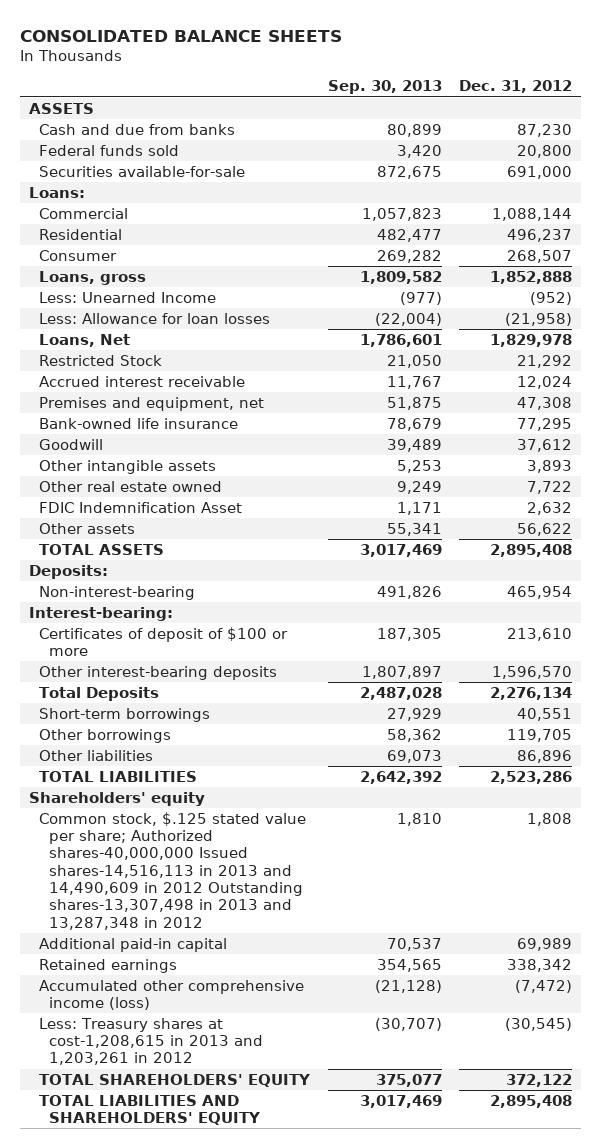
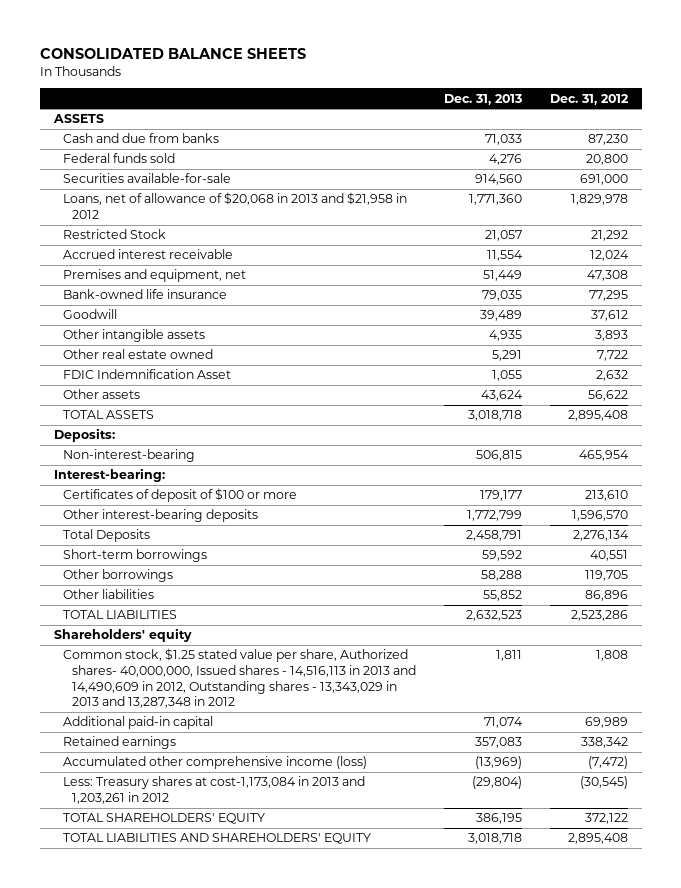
- | Sep. 30, 2013 | Dec. 31, 2012
+ | Dec. 31, 2013 | Dec. 31, 2012
- Loans:
- Commercial | 1,057,823 | 1,088,144
- Residential | 482,477 | 496,237
- Consumer | 269,282 | 268,507
- Loans, gross | 1,809,582 | 1,852,888
- Less: Unearned Income | (977) | (952)
- Less: Allowance for loan losses | (22,004) | (21,958)
- Loans, Net | 1,786,601 | 1,829,978
+ Loans, net of allowance of $20,068 in 2013 and $21,958 in 2012 | 1,771,360 | 1,829,978
- Common stock, $.125 stated value per share; Authorized shares-40,000,000 Issued shares-14,516,113 in 2013 and 14,490,609 in 2012 Outstanding shares-13,307,498 in 2013 and 13,287,348 in 2012 | 1,810 | 1,808
+ Common stock, $1.25 stated value per share, Authorized shares- 40,000,000, Issued shares - 14,516,113 in 2013 and 14,490,609 in 2012, Outstanding shares - 13,343,029 in 2013 and 13,287,348 in 2012 | 1,811 | 1,808
- Less: Treasury shares at cost-1,208,615 in 2013 and 1,203,261 in 2012 | (30,707) | (30,545)
+ Less: Treasury shares at cost-1,173,084 in 2013 and 1,203,261 in 2012 | (29,804) | (30,545)

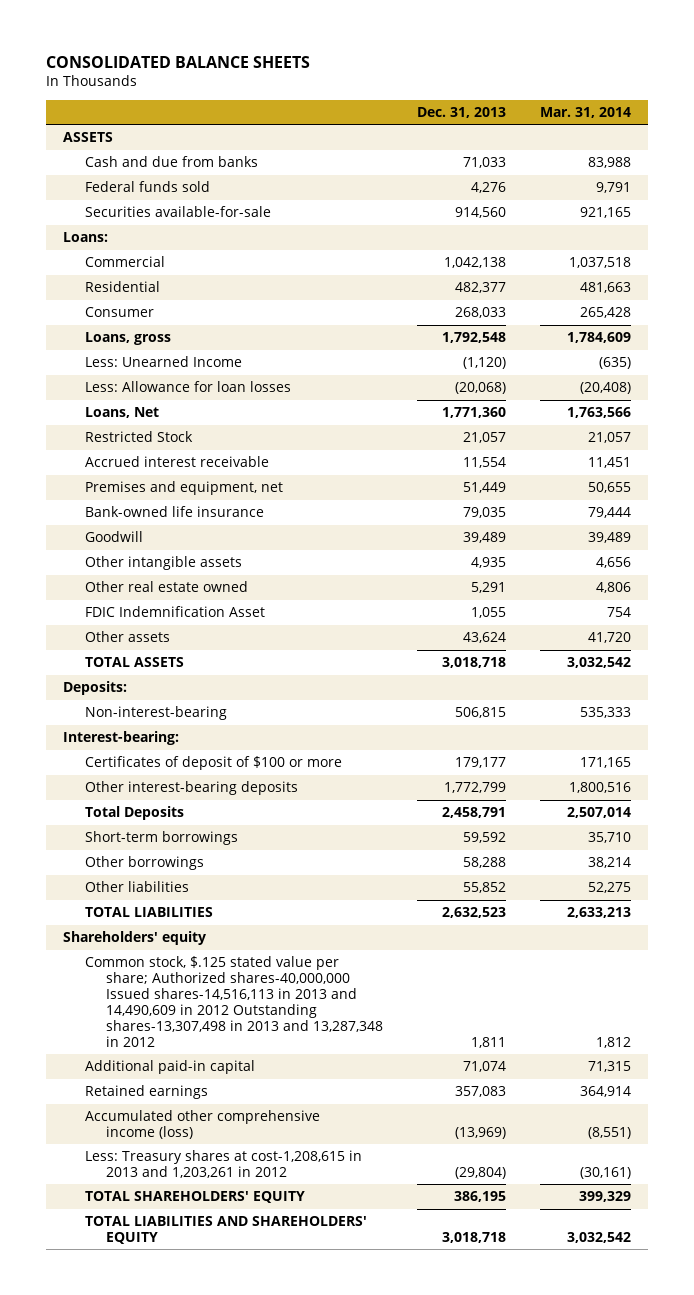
- | Dec. 31, 2013 | Dec. 31, 2012
+ | Dec. 31, 2013 | Mar. 31, 2014
- Loans, net of allowance of $20,068 in 2013 and $21,958 in 2012 | 1,771,360 | 1,829,978
+ Loans:
+ Commercial | 1,042,138 | 1,037,518
+ Residential | 482,377 | 481,663
+ Consumer | 268,033 | 265,428
+ Loans, gross | 1,792,548 | 1,784,609
+ Less: Unearned Income | (1,120) | (635)
+ Less: Allowance for loan losses | (20,068) | (20,408)
+ Loans, Net | 1,771,360 | 1,763,566
- Common stock, $1.25 stated value per share, Authorized shares- 40,000,000, Issued shares - 14,516,113 in 2013 and 14,490,609 in 2012, Outstanding shares - 13,343,029 in 2013 and 13,287,348 in 2012 | 1,811 | 1,808
+ Common stock, $.125 stated value per share; Authorized shares-40,000,000 Issued shares-14,516,113 in 2013 and 14,490,609 in 2012 Outstanding shares-13,307,498 in 2013 and 13,287,348 in 2012 | 1,811 | 1,812
- Less: Treasury shares at cost-1,173,084 in 2013 and 1,203,261 in 2012 | (29,804) | (30,545)
+ Less: Treasury shares at cost-1,208,615 in 2013 and 1,203,261 in 2012 | (29,804) | (30,161)

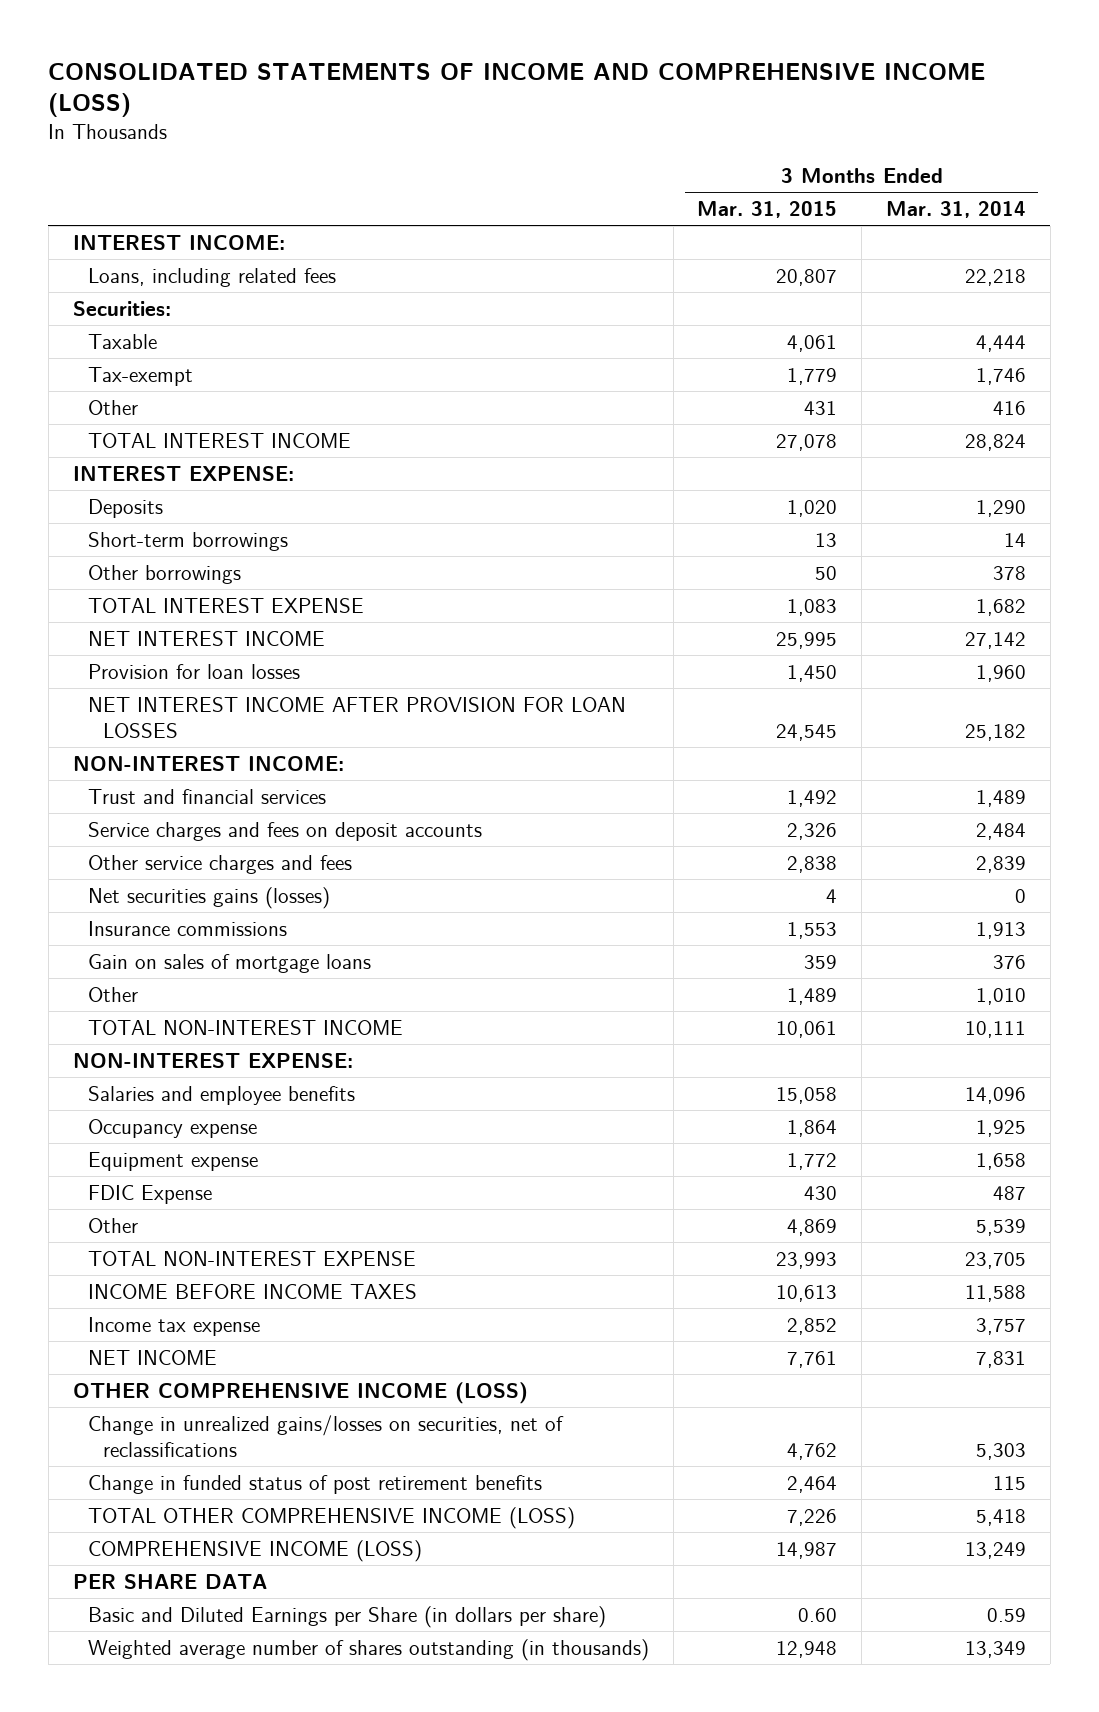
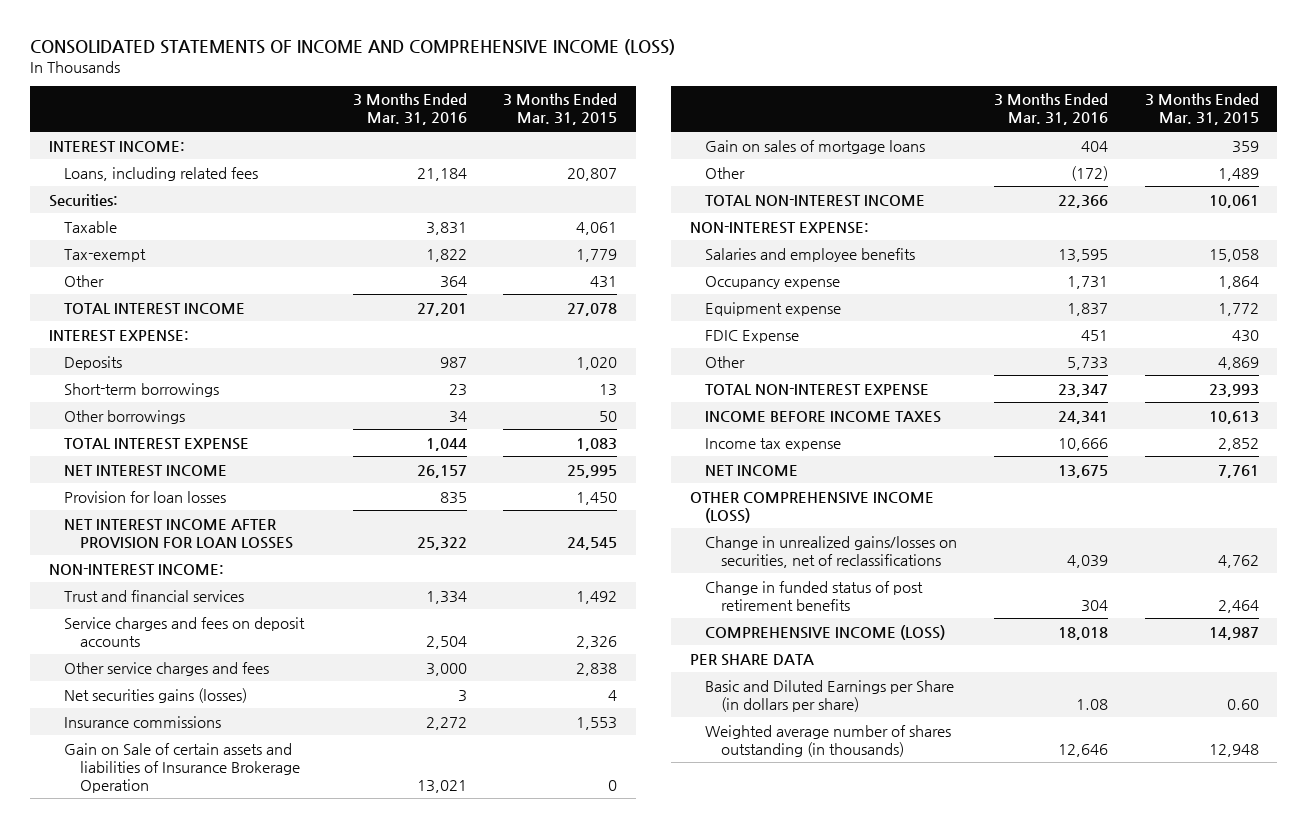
- | 3 Months Ended Mar. 31, 2015 | 3 Months Ended Mar. 31, 2014
+ | 3 Months Ended Mar. 31, 2016 | 3 Months Ended Mar. 31, 2015
+ Gain on Sale of certain assets and liabilities of Insurance Brokerage Operation | 13,021 | 0
- TOTAL OTHER COMPREHENSIVE INCOME (LOSS) | 7,226 | 5,418

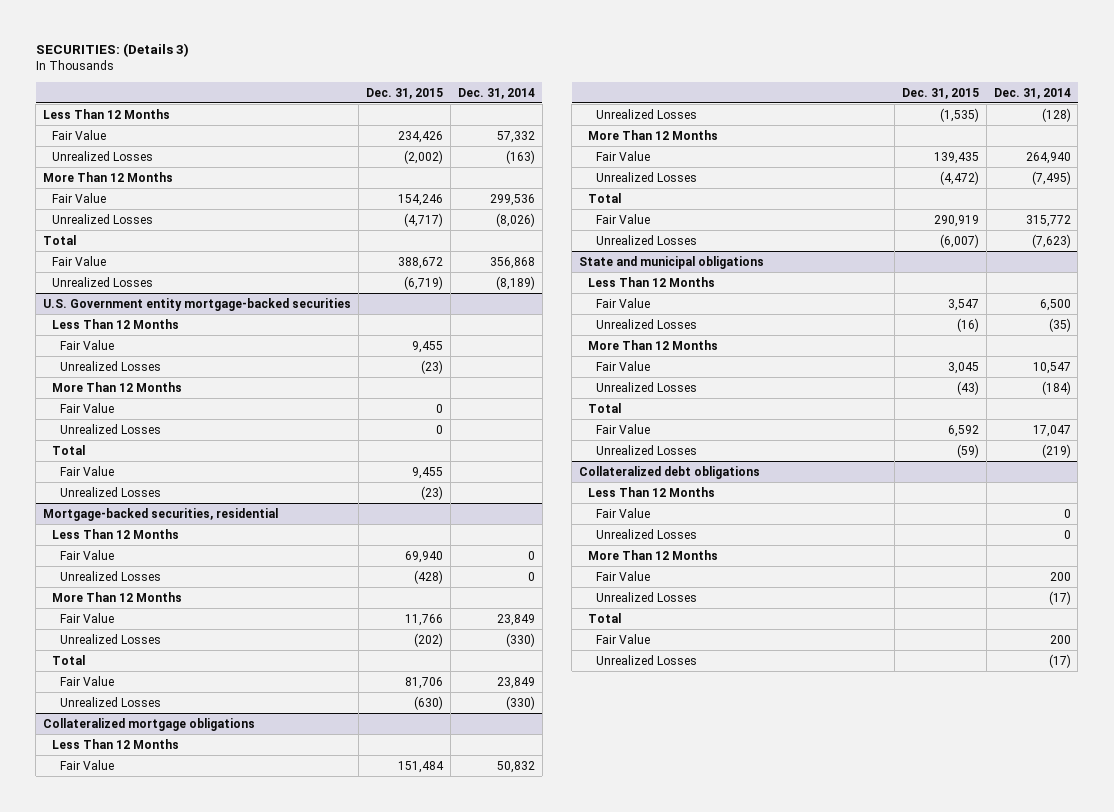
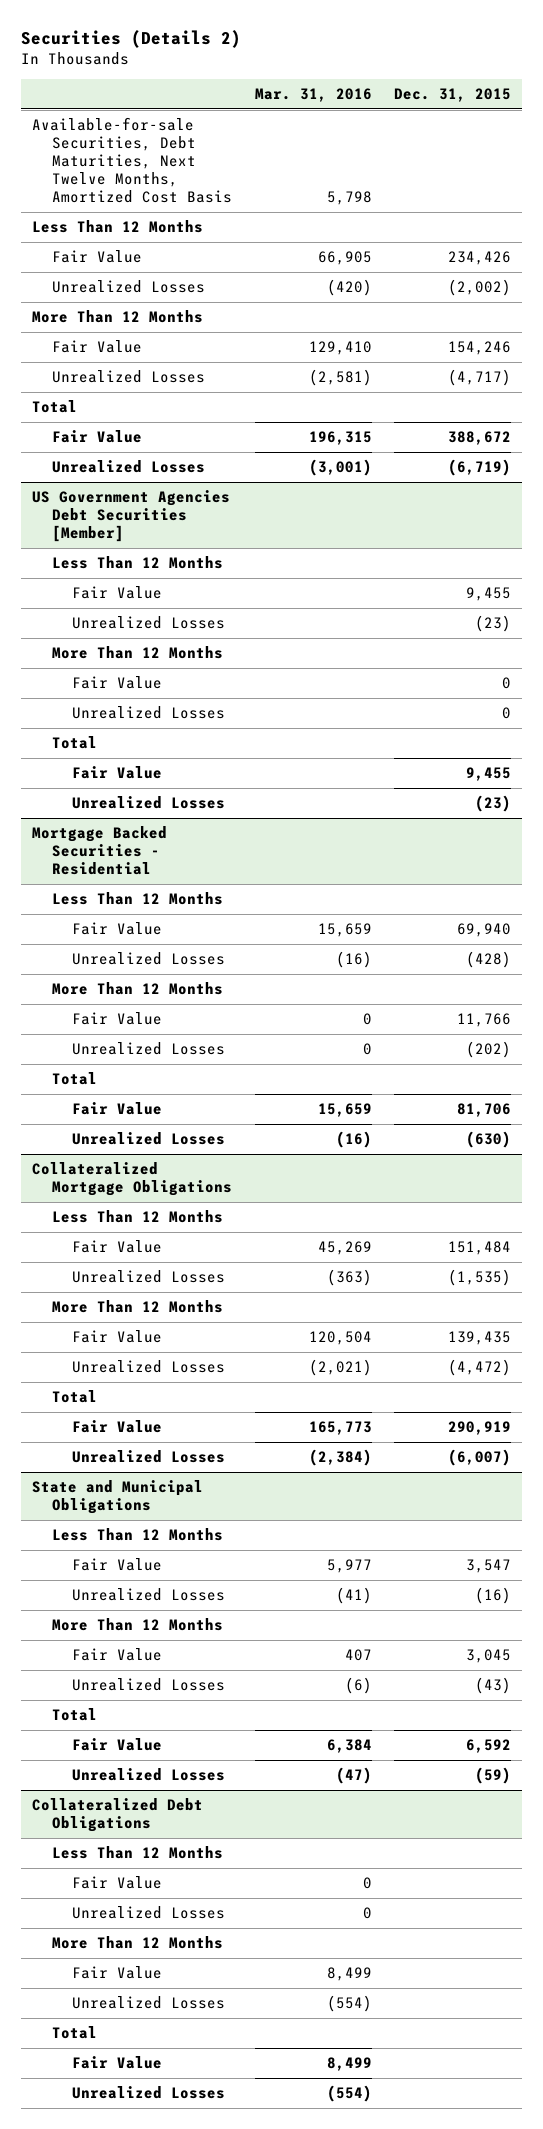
- SECURITIES: (Details 3)
+ Securities (Details 2)
- | Dec. 31, 2015 | Dec. 31, 2014
+ | Mar. 31, 2016 | Dec. 31, 2015
+ Available-for-sale Securities, Debt Maturities, Next Twelve Months, Amortized Cost Basis | 5,798 |
- U.S. Government entity mortgage-backed securities
+ US Government Agencies Debt Securities [Member]
- Mortgage-backed securities, residential
+ Mortgage Backed Securities - Residential
- Collateralized mortgage obligations
+ Collateralized Mortgage Obligations
- State and municipal obligations
+ State and Municipal Obligations
- Collateralized debt obligations
+ Collateralized Debt Obligations

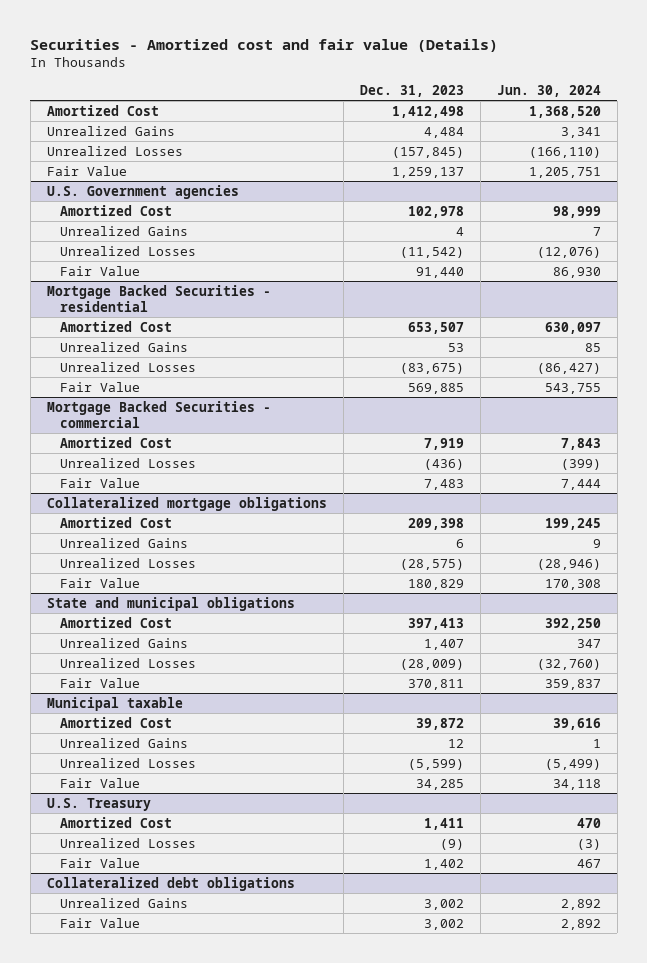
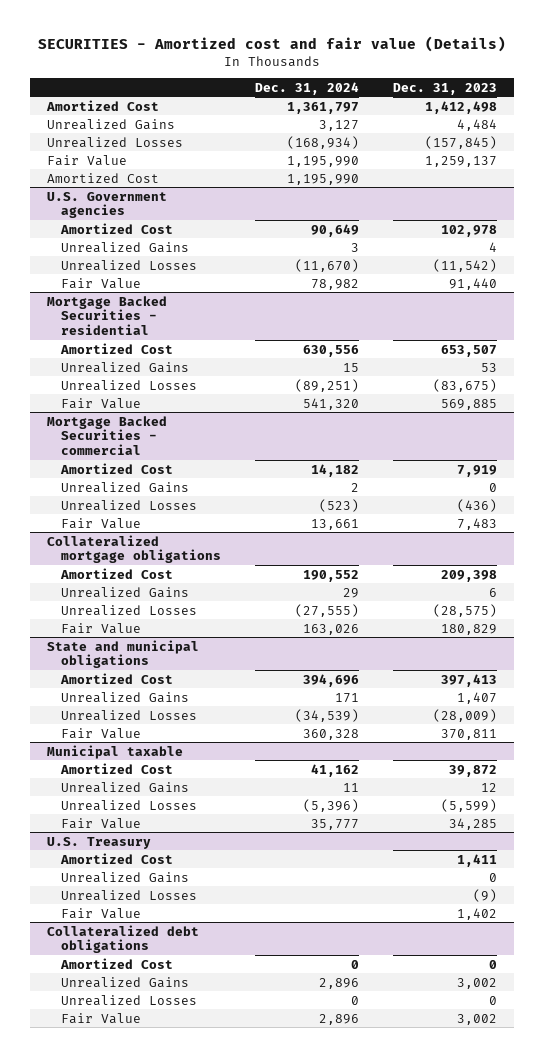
- Securities - Amortized cost and fair value (Details)
+ SECURITIES - Amortized cost and fair value (Details)
- | Dec. 31, 2023 | Jun. 30, 2024
+ | Dec. 31, 2024 | Dec. 31, 2023
+ Amortized Cost | 1,195,990 |
@ Mortgage Backed Securities - commercial
+ Unrealized Gains | 2 | 0
@ U.S. Treasury
+ Unrealized Gains | | 0
@ Collateralized debt obligations
+ Amortized Cost | 0 | 0
+ Unrealized Losses | 0 | 0

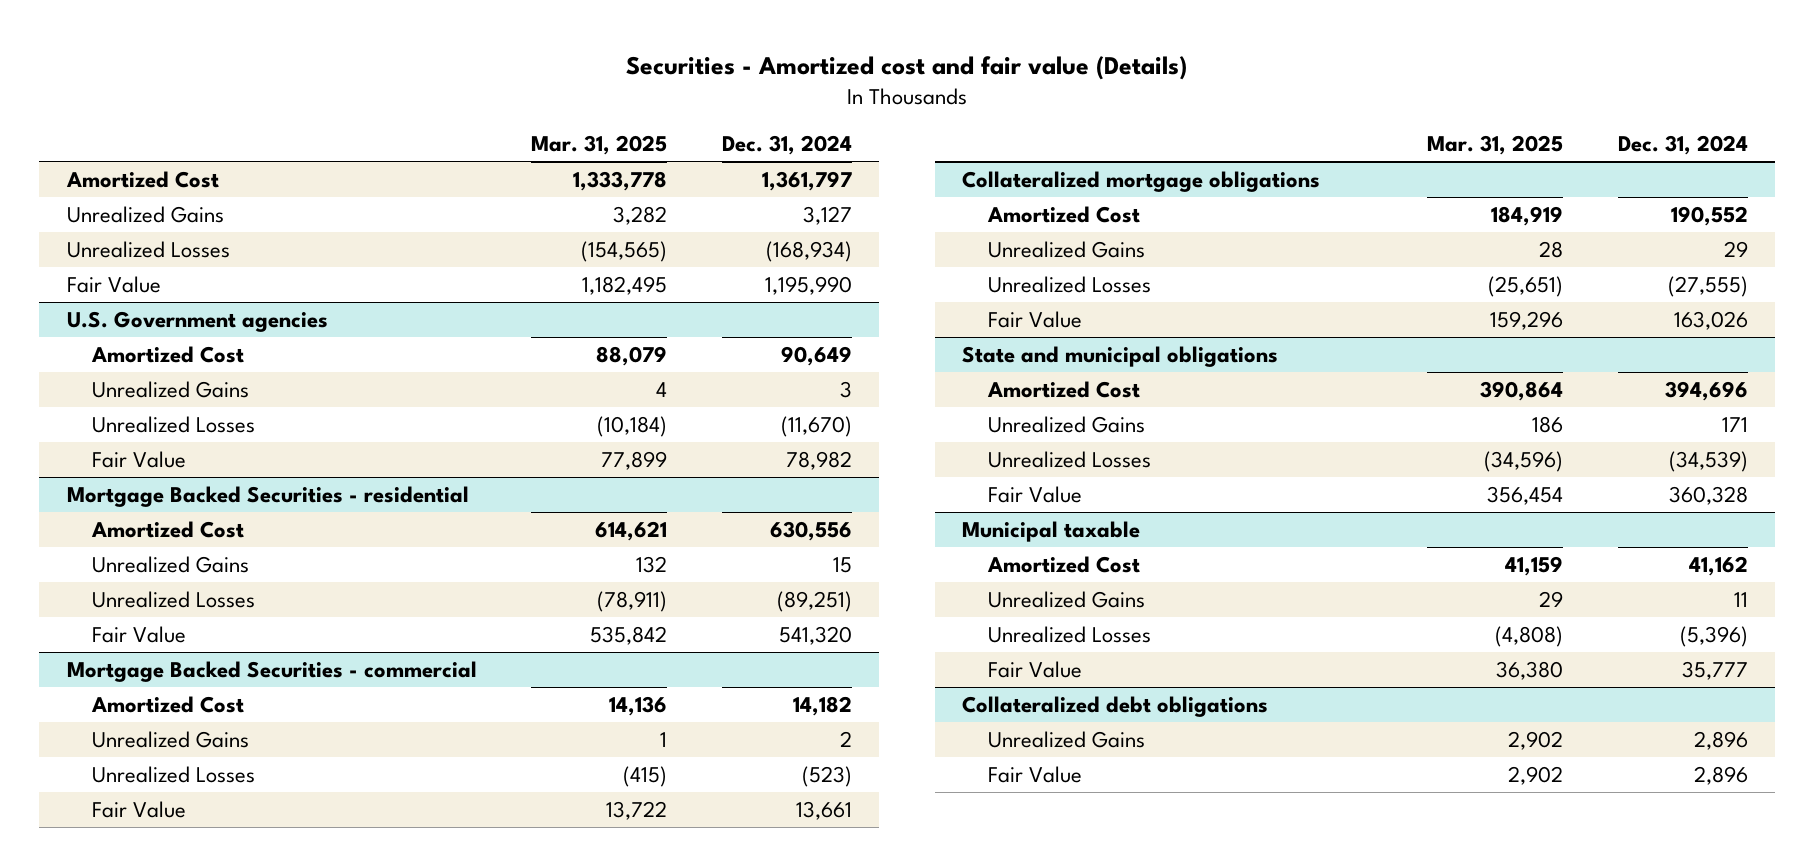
- SECURITIES - Amortized cost and fair value (Details)
+ Securities - Amortized cost and fair value (Details)
- | Dec. 31, 2024 | Dec. 31, 2023
+ | Mar. 31, 2025 | Dec. 31, 2024
- Amortized Cost | 1,195,990 |
- U.S. Treasury
- Amortized Cost | | 1,411
- Unrealized Gains | | 0
- Unrealized Losses | | (9)
- Fair Value | | 1,402
@ Collateralized debt obligations
- Amortized Cost | 0 | 0
- Unrealized Losses | 0 | 0

